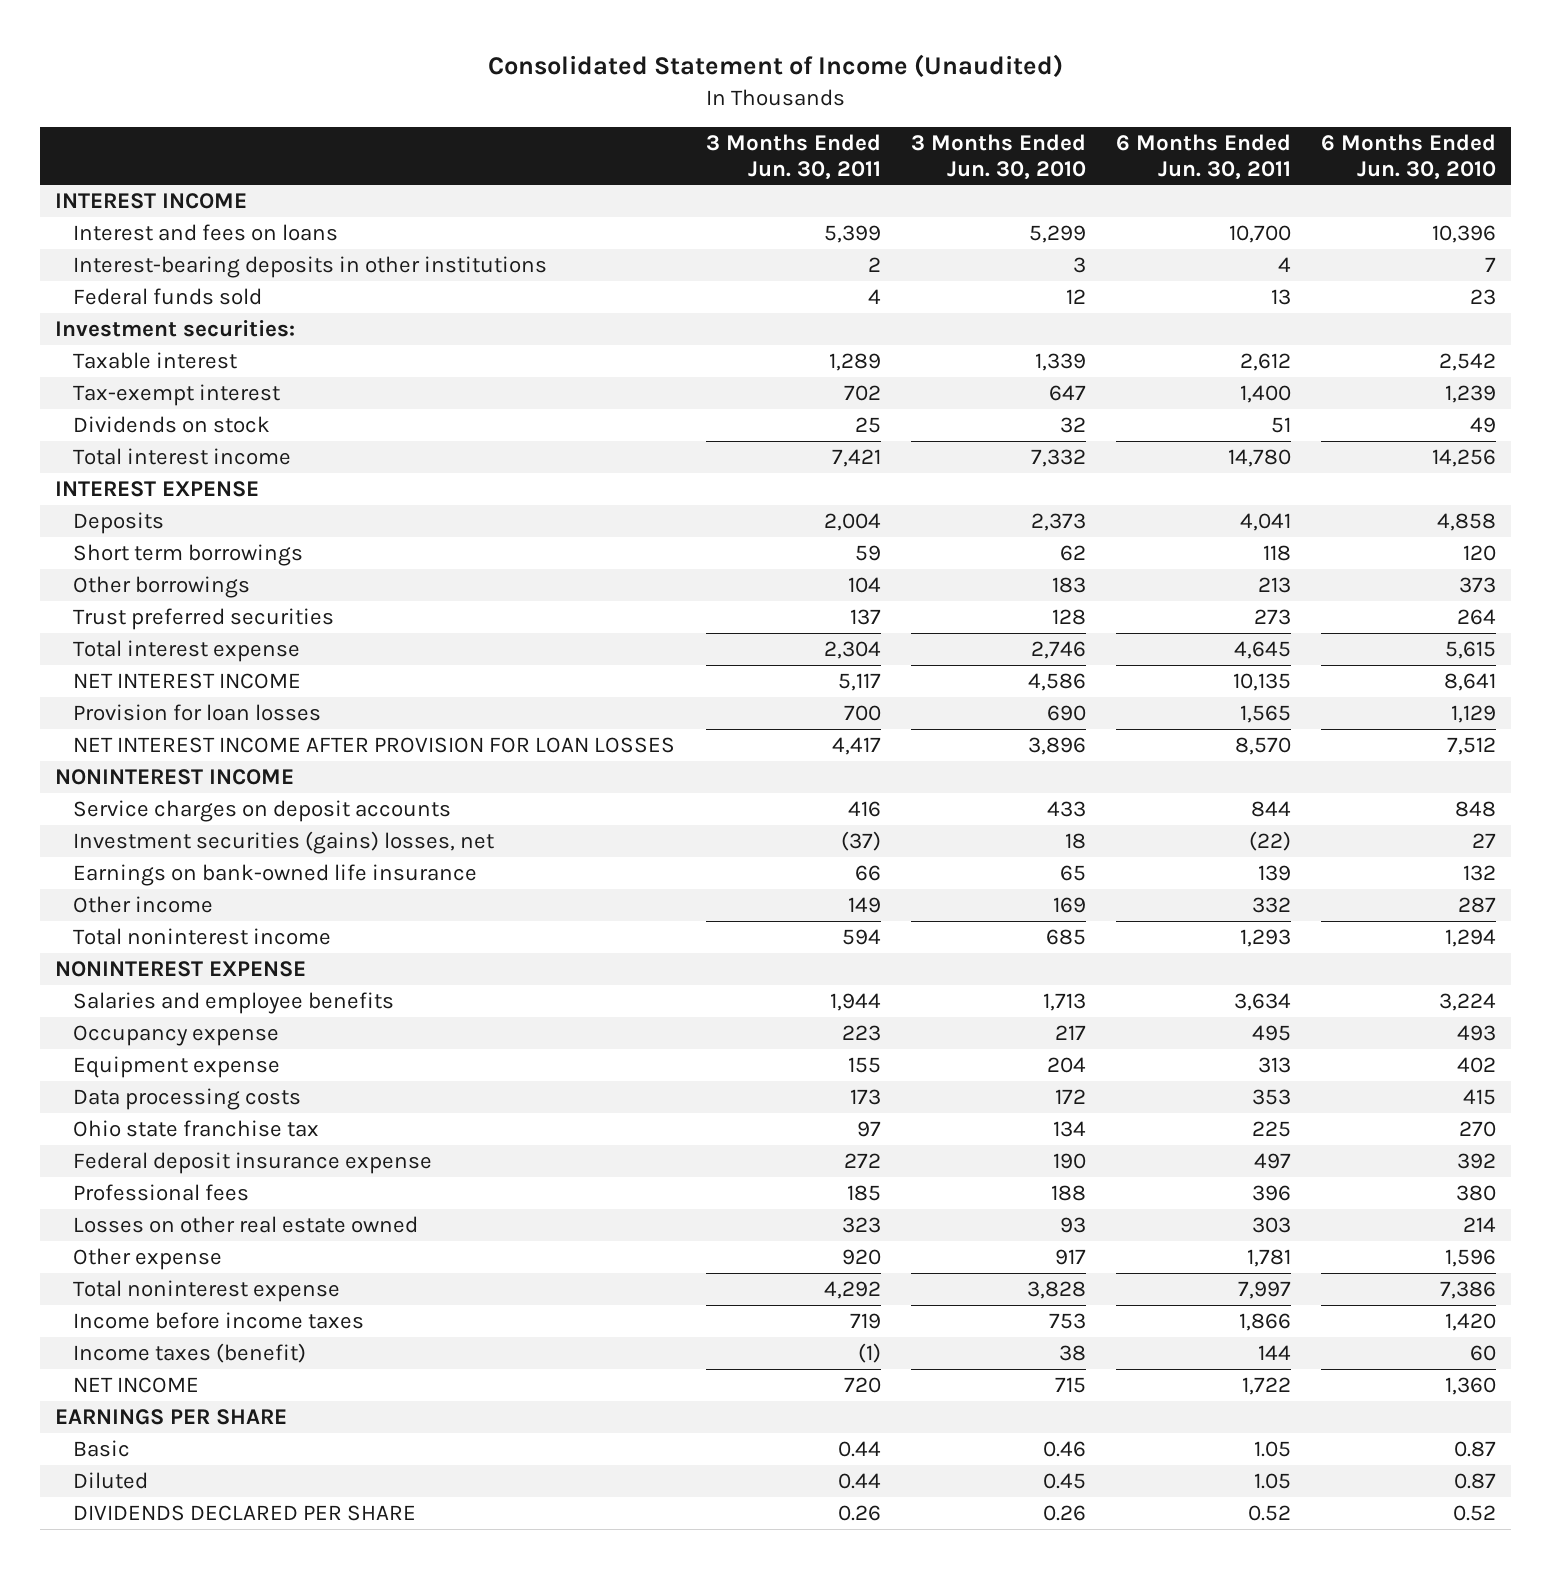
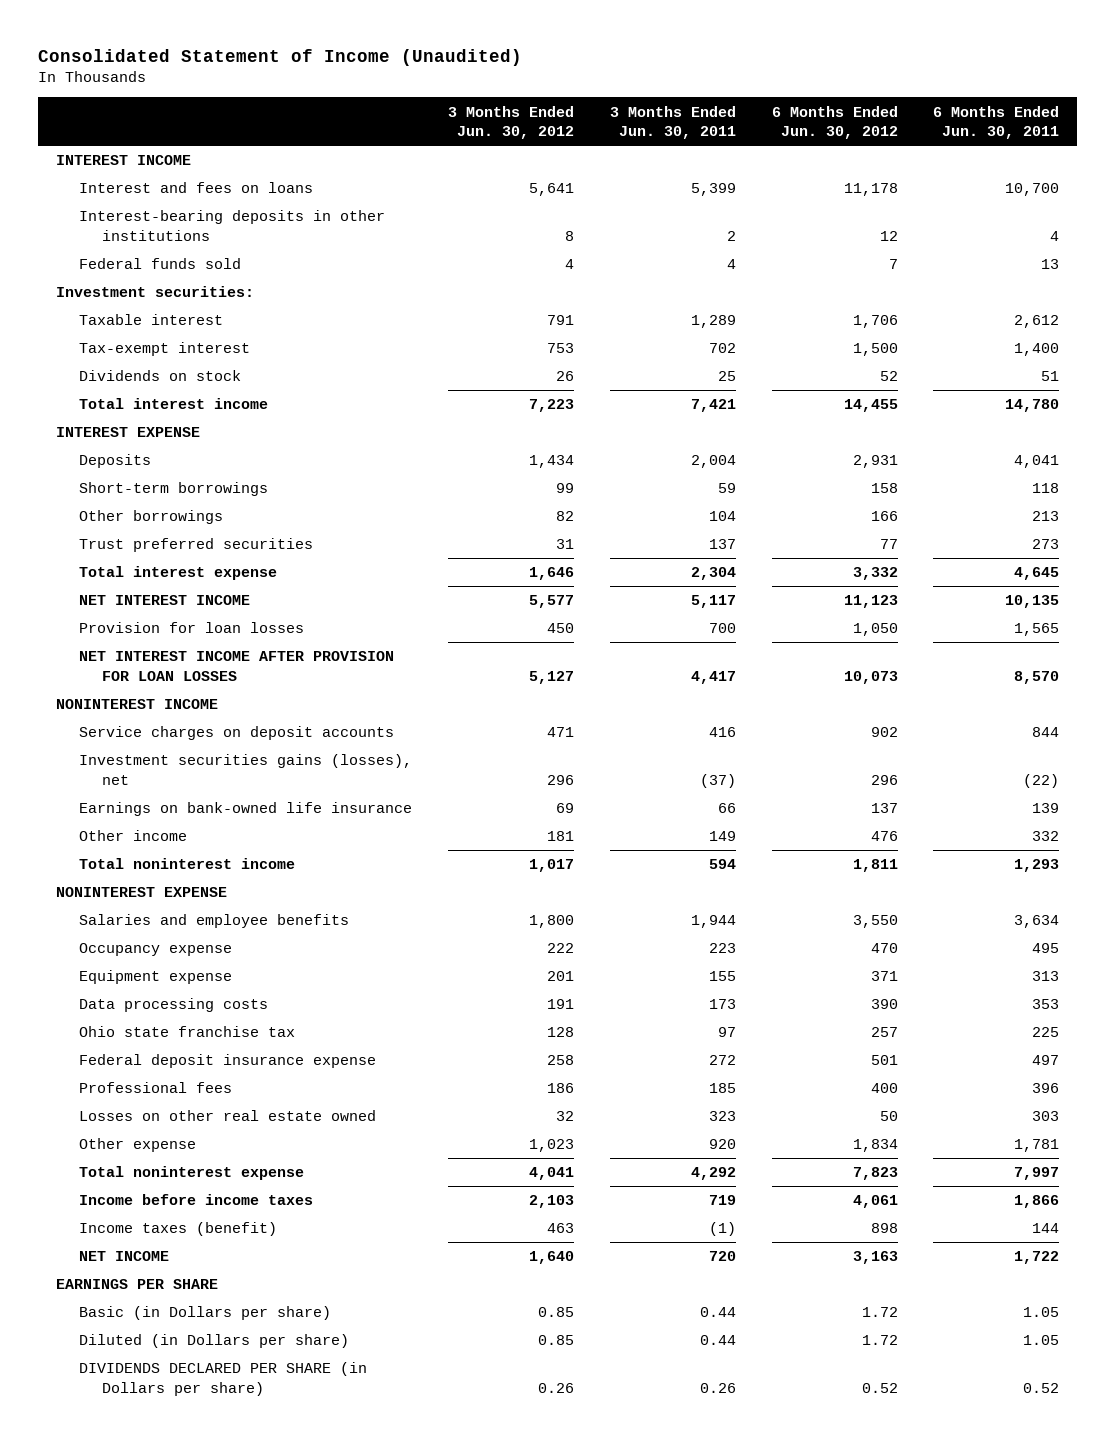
- | 3 Months Ended Jun. 30, 2011 | 3 Months Ended Jun. 30, 2010 | 6 Months Ended Jun. 30, 2011 | 6 Months Ended Jun. 30, 2010
+ | 3 Months Ended Jun. 30, 2012 | 3 Months Ended Jun. 30, 2011 | 6 Months Ended Jun. 30, 2012 | 6 Months Ended Jun. 30, 2011
- Short term borrowings | 59 | 62 | 118 | 120
+ Short-term borrowings | 99 | 59 | 158 | 118
- Investment securities (gains) losses, net | (37) | 18 | (22) | 27
+ Investment securities gains (losses), net | 296 | (37) | 296 | (22)
- Basic | 0.44 | 0.46 | 1.05 | 0.87
- Diluted | 0.44 | 0.45 | 1.05 | 0.87
- DIVIDENDS DECLARED PER SHARE | 0.26 | 0.26 | 0.52 | 0.52
+ Basic (in Dollars per share) | 0.85 | 0.44 | 1.72 | 1.05
+ Diluted (in Dollars per share) | 0.85 | 0.44 | 1.72 | 1.05
+ DIVIDENDS DECLARED PER SHARE (in Dollars per share) | 0.26 | 0.26 | 0.52 | 0.52

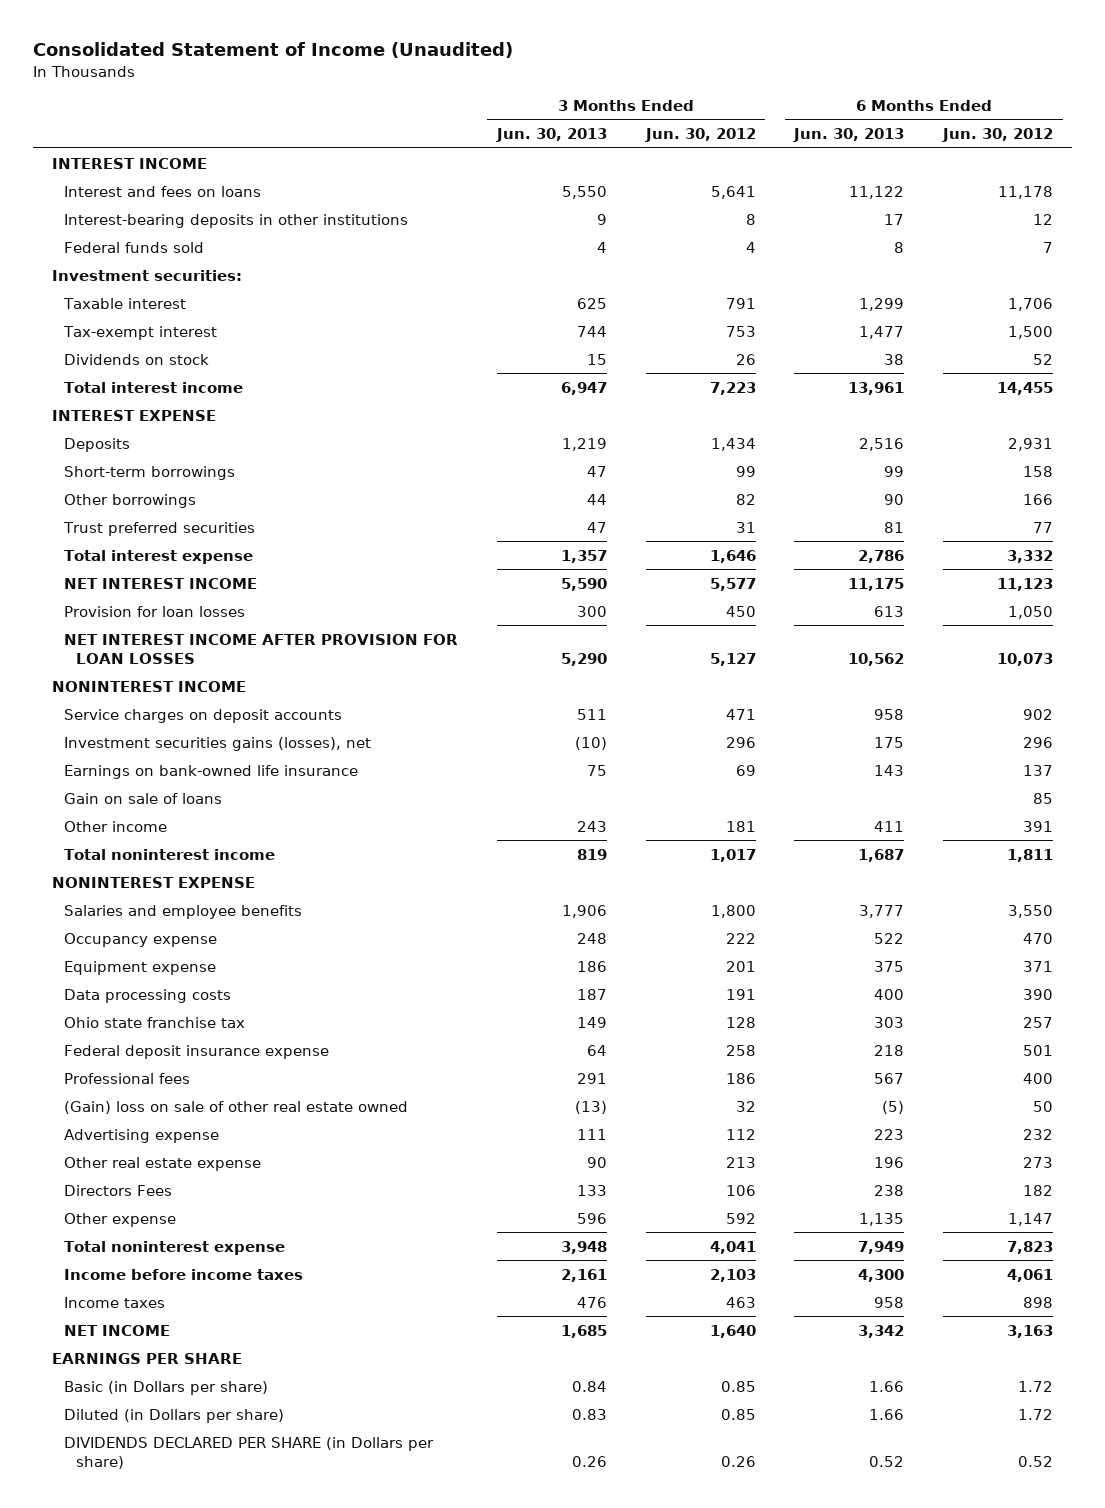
- | 3 Months Ended Jun. 30, 2012 | 3 Months Ended Jun. 30, 2011 | 6 Months Ended Jun. 30, 2012 | 6 Months Ended Jun. 30, 2011
+ | 3 Months Ended Jun. 30, 2013 | 3 Months Ended Jun. 30, 2012 | 6 Months Ended Jun. 30, 2013 | 6 Months Ended Jun. 30, 2012
- Other income | 181 | 149 | 476 | 332
+ Gain on sale of loans | | | | 85
+ Other income | 243 | 181 | 411 | 391
- Losses on other real estate owned | 32 | 323 | 50 | 303
- Other expense | 1,023 | 920 | 1,834 | 1,781
+ (Gain) loss on sale of other real estate owned | (13) | 32 | (5) | 50
+ Advertising expense | 111 | 112 | 223 | 232
+ Other real estate expense | 90 | 213 | 196 | 273
+ Directors Fees | 133 | 106 | 238 | 182
+ Other expense | 596 | 592 | 1,135 | 1,147
- Income taxes (benefit) | 463 | (1) | 898 | 144
+ Income taxes | 476 | 463 | 958 | 898

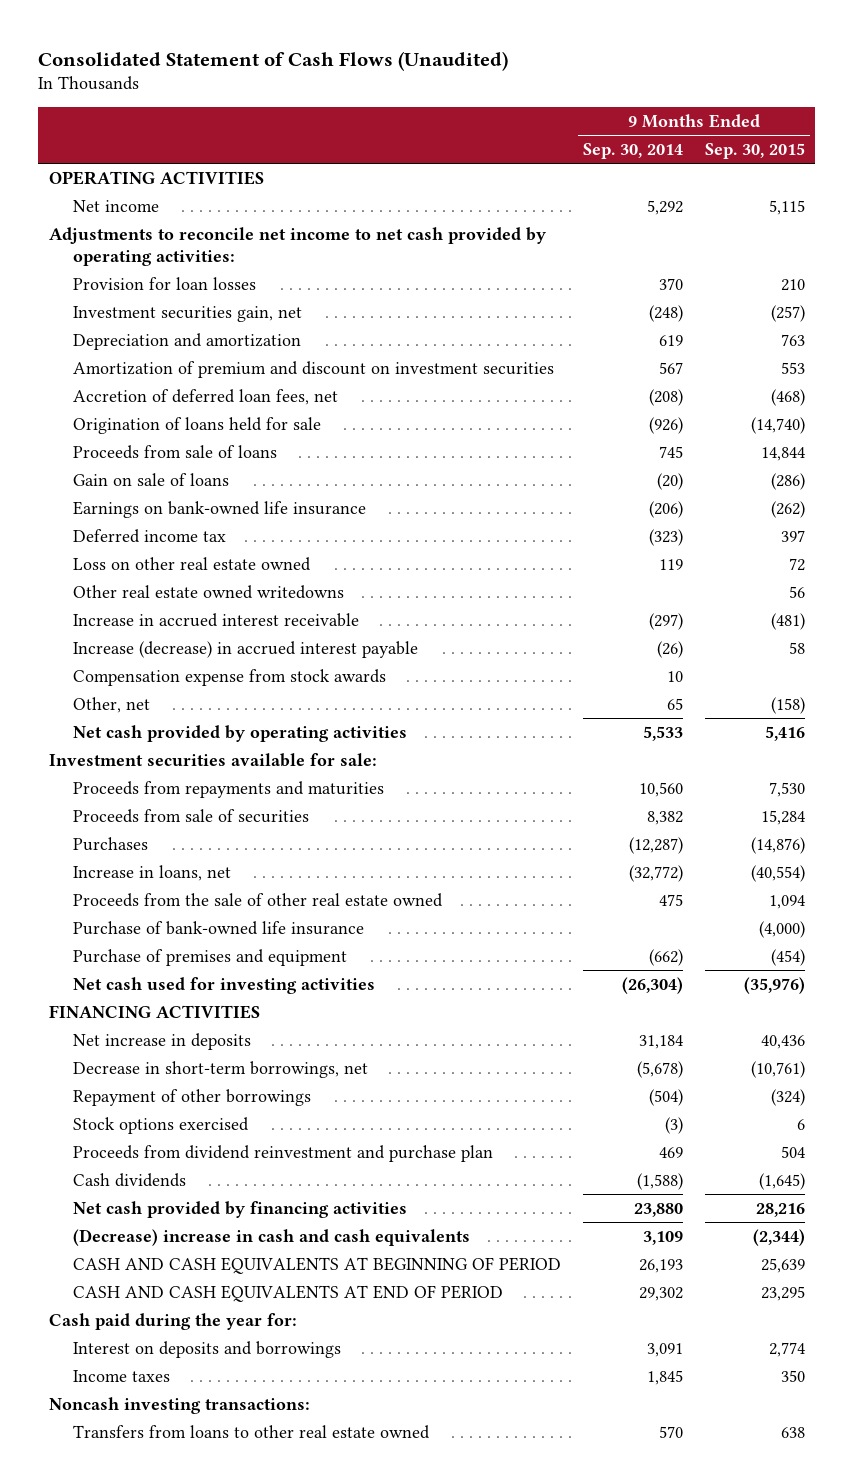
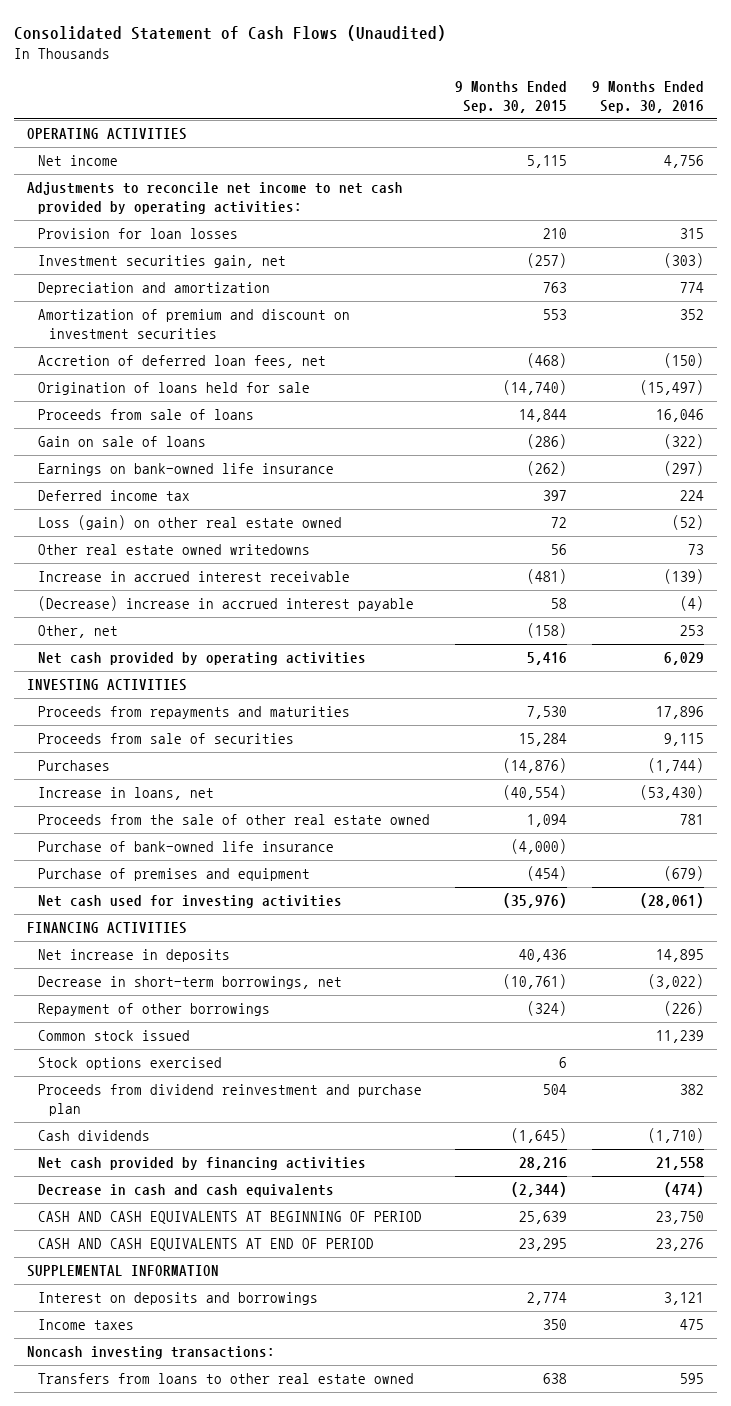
- | 9 Months Ended Sep. 30, 2014 | 9 Months Ended Sep. 30, 2015
+ | 9 Months Ended Sep. 30, 2015 | 9 Months Ended Sep. 30, 2016
- Loss on other real estate owned | 119 | 72
+ Loss (gain) on other real estate owned | 72 | (52)
- Increase (decrease) in accrued interest payable | (26) | 58
- Compensation expense from stock awards | 10 |
+ (Decrease) increase in accrued interest payable | 58 | (4)
- Investment securities available for sale:
+ INVESTING ACTIVITIES
+ Common stock issued | | 11,239
- (Decrease) increase in cash and cash equivalents | 3,109 | (2,344)
+ Decrease in cash and cash equivalents | (2,344) | (474)
- Cash paid during the year for:
+ SUPPLEMENTAL INFORMATION

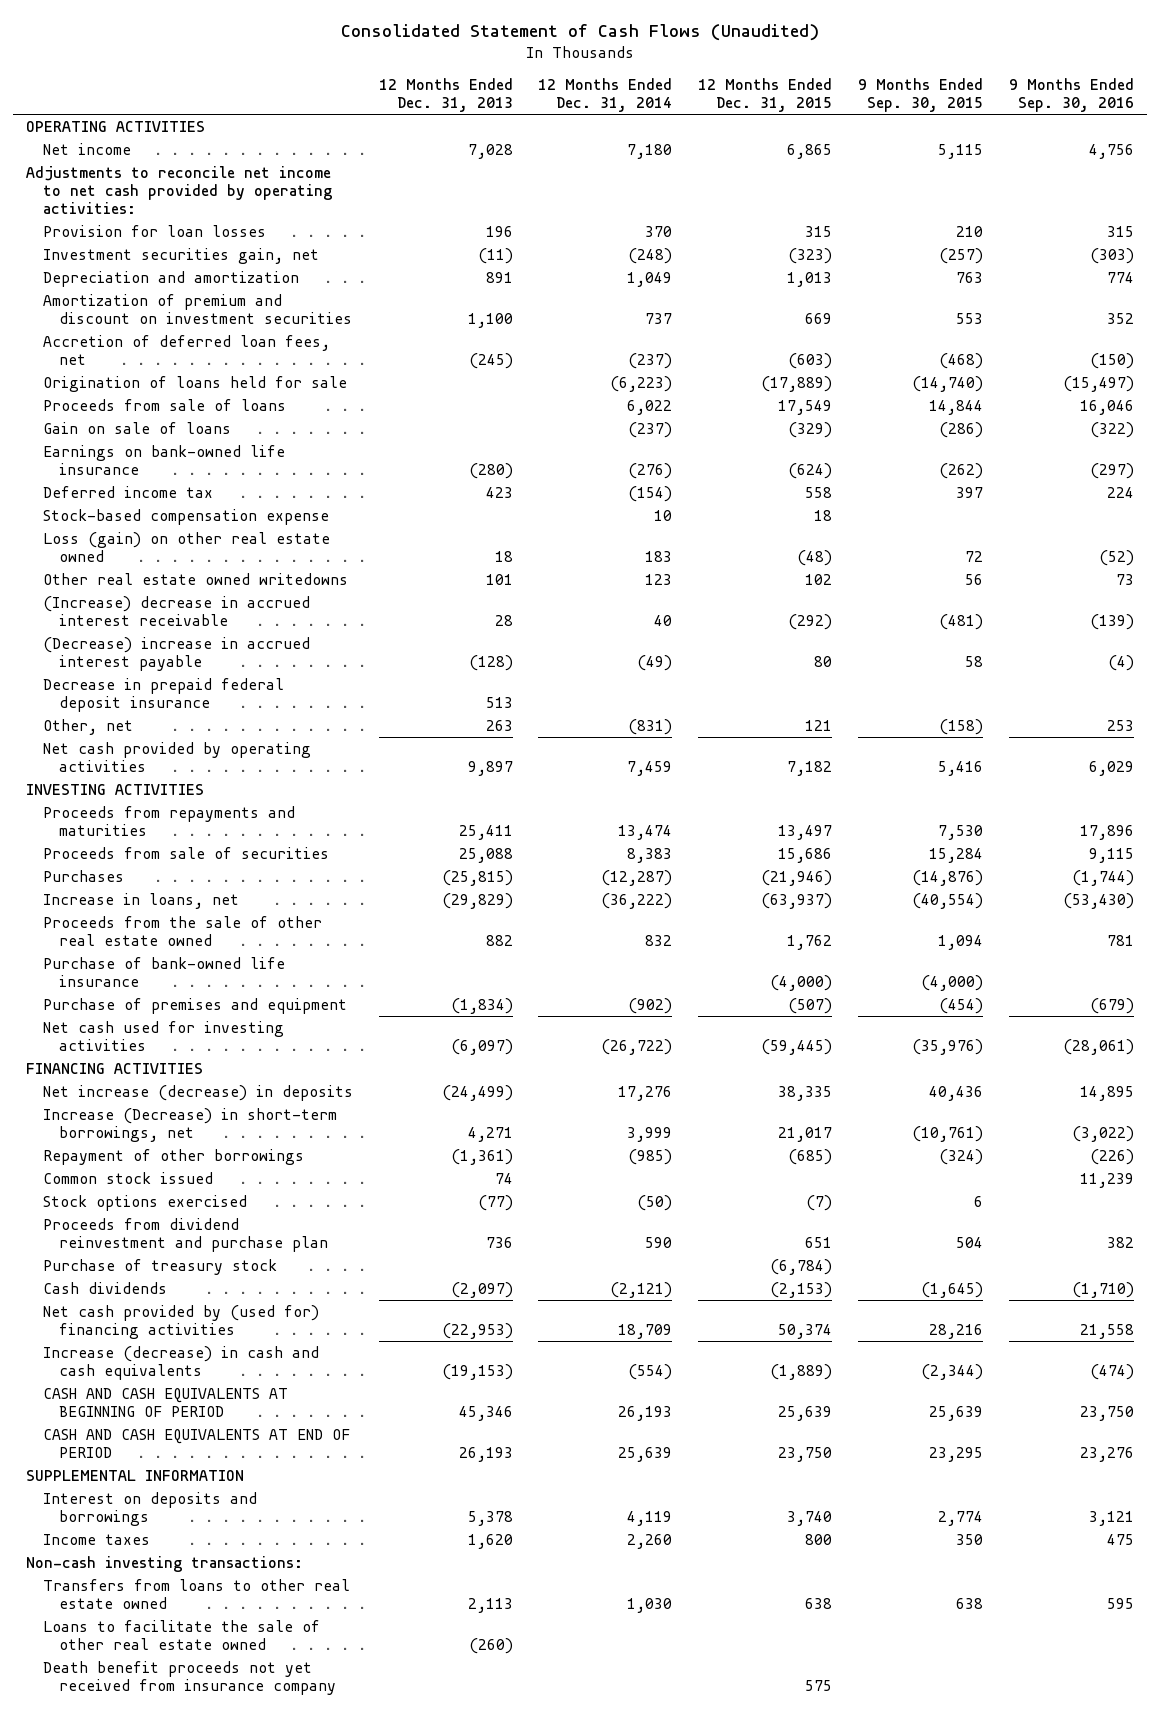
- | 9 Months Ended Sep. 30, 2015 | 9 Months Ended Sep. 30, 2016
+ | 12 Months Ended Dec. 31, 2013 | 12 Months Ended Dec. 31, 2014 | 12 Months Ended Dec. 31, 2015 | 9 Months Ended Sep. 30, 2015 | 9 Months Ended Sep. 30, 2016
+ Stock-based compensation expense | | 10 | 18 | |
- Increase in accrued interest receivable | (481) | (139)
+ (Increase) decrease in accrued interest receivable | 28 | 40 | (292) | (481) | (139)
+ Decrease in prepaid federal deposit insurance | 513 | | | |
- Net increase in deposits | 40,436 | 14,895
- Decrease in short-term borrowings, net | (10,761) | (3,022)
+ Net increase (decrease) in deposits | (24,499) | 17,276 | 38,335 | 40,436 | 14,895
+ Increase (Decrease) in short-term borrowings, net | 4,271 | 3,999 | 21,017 | (10,761) | (3,022)
+ Purchase of treasury stock | | | (6,784) | |
- Net cash provided by financing activities | 28,216 | 21,558
- Decrease in cash and cash equivalents | (2,344) | (474)
+ Net cash provided by (used for) financing activities | (22,953) | 18,709 | 50,374 | 28,216 | 21,558
+ Increase (decrease) in cash and cash equivalents | (19,153) | (554) | (1,889) | (2,344) | (474)
- Noncash investing transactions:
+ Non-cash investing transactions:
+ Loans to facilitate the sale of other real estate owned | (260) | | | |
+ Death benefit proceeds not yet received from insurance company | | | 575 | |

